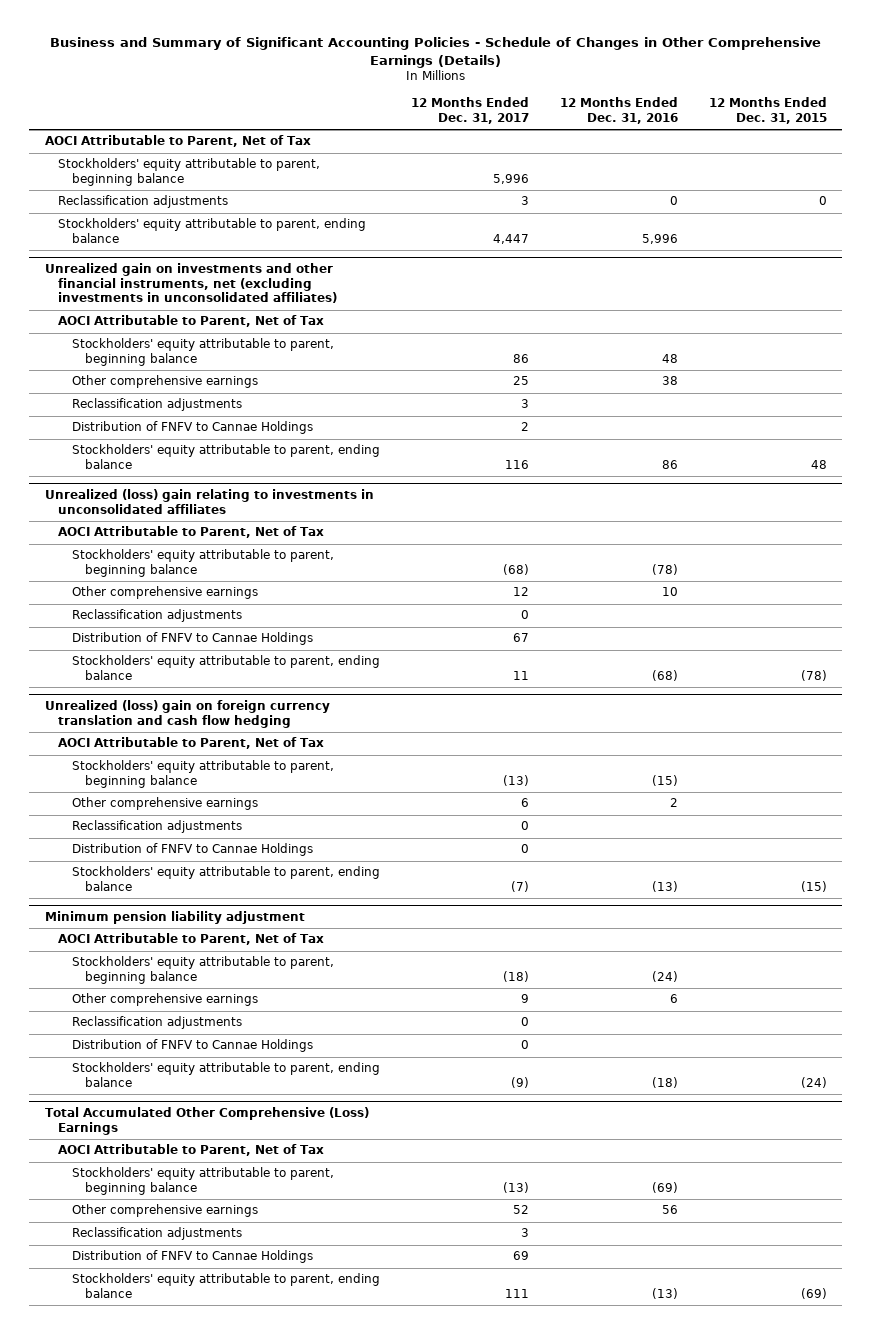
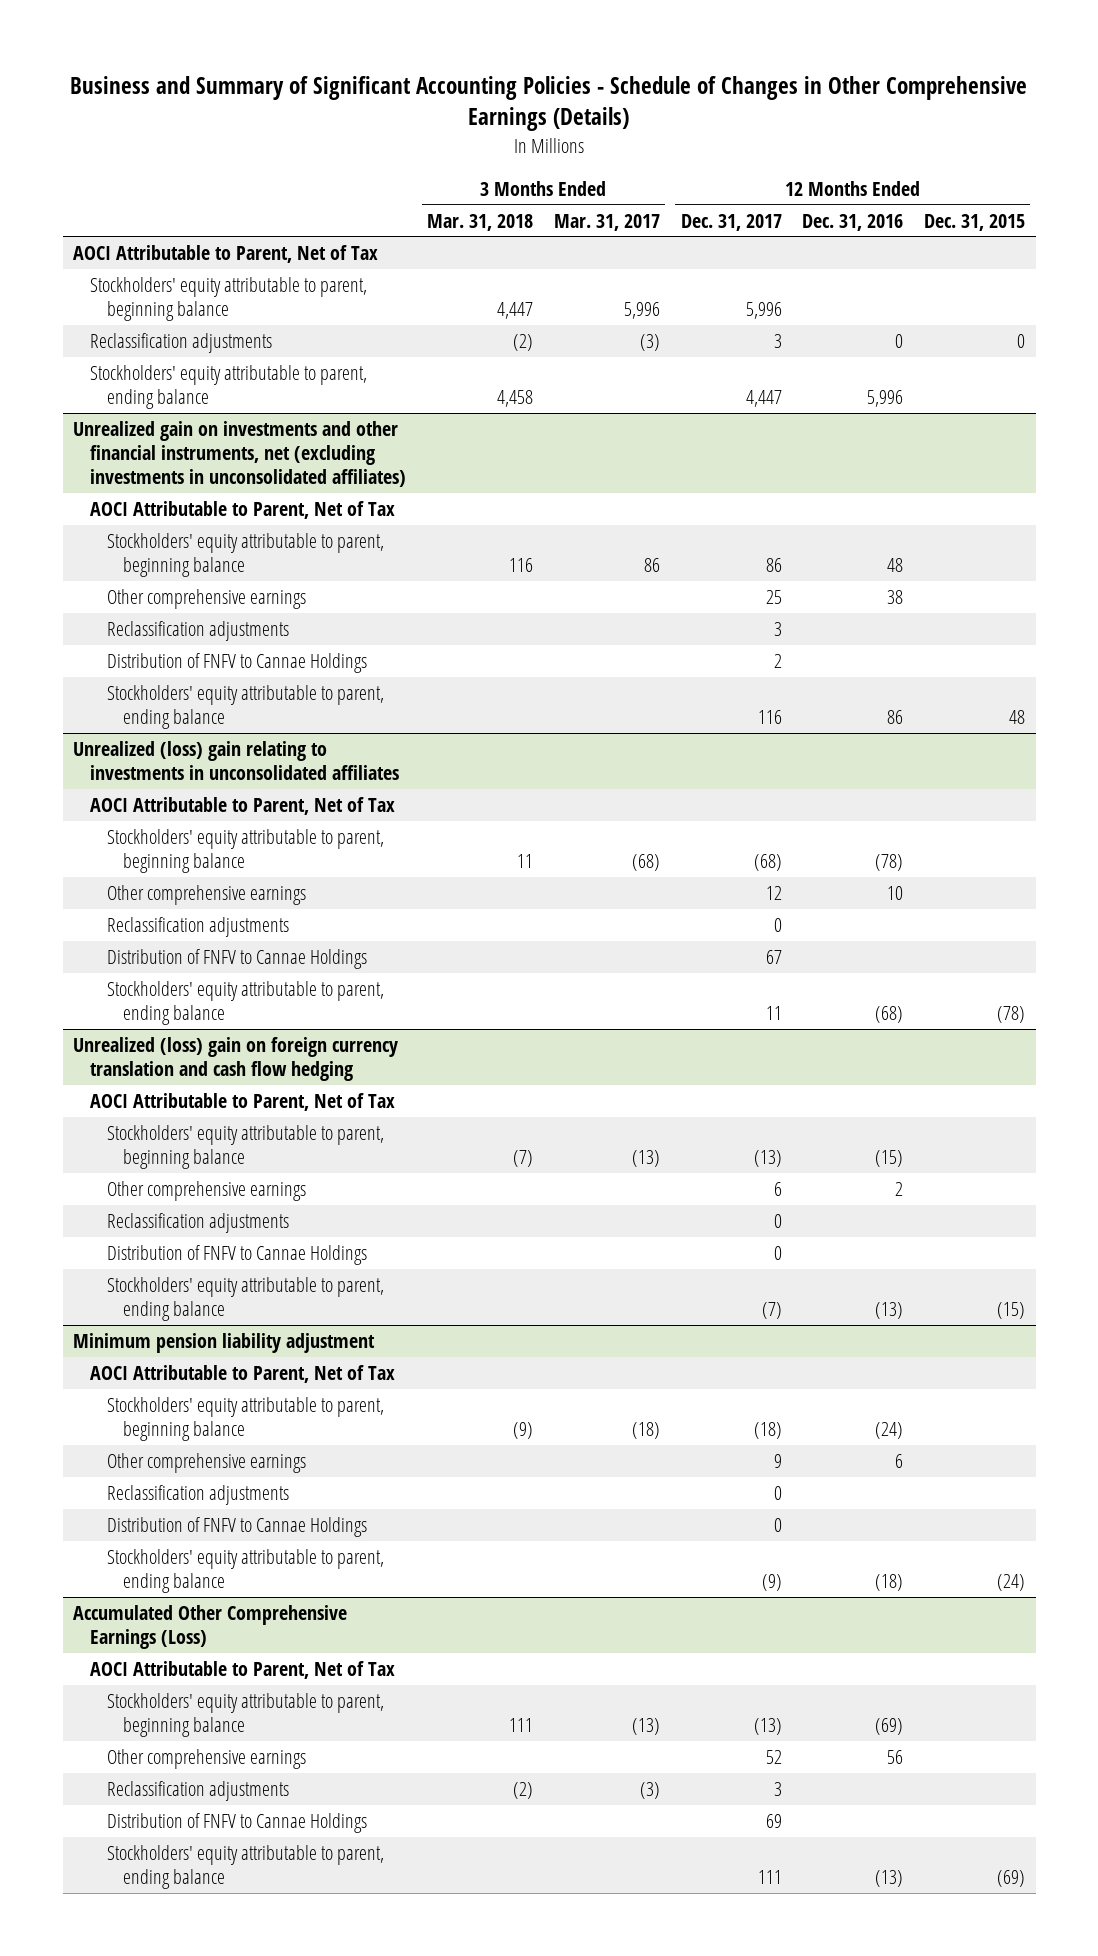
- | 12 Months Ended Dec. 31, 2017 | 12 Months Ended Dec. 31, 2016 | 12 Months Ended Dec. 31, 2015
+ | 3 Months Ended Mar. 31, 2018 | 3 Months Ended Mar. 31, 2017 | 12 Months Ended Dec. 31, 2017 | 12 Months Ended Dec. 31, 2016 | 12 Months Ended Dec. 31, 2015
- Total Accumulated Other Comprehensive (Loss) Earnings
+ Accumulated Other Comprehensive Earnings (Loss)

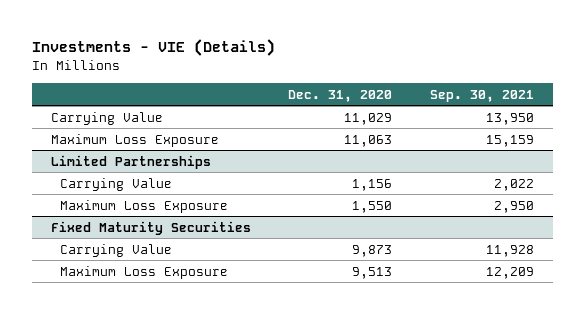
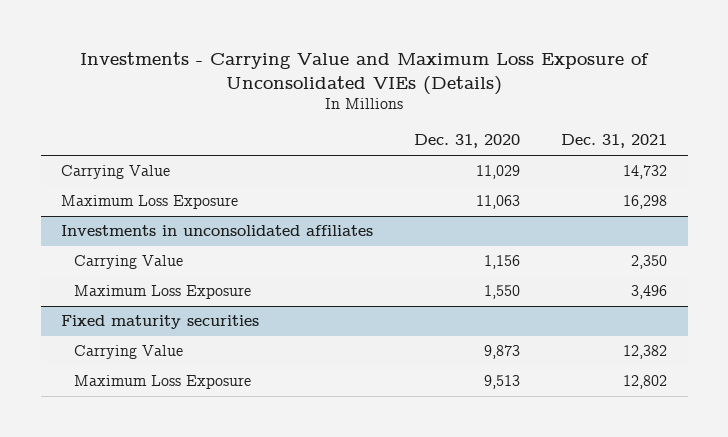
- Investments - VIE (Details)
+ Investments - Carrying Value and Maximum Loss Exposure of Unconsolidated VIEs (Details)
- | Dec. 31, 2020 | Sep. 30, 2021
+ | Dec. 31, 2020 | Dec. 31, 2021
- Limited Partnerships
+ Investments in unconsolidated affiliates
- Fixed Maturity Securities
+ Fixed maturity securities

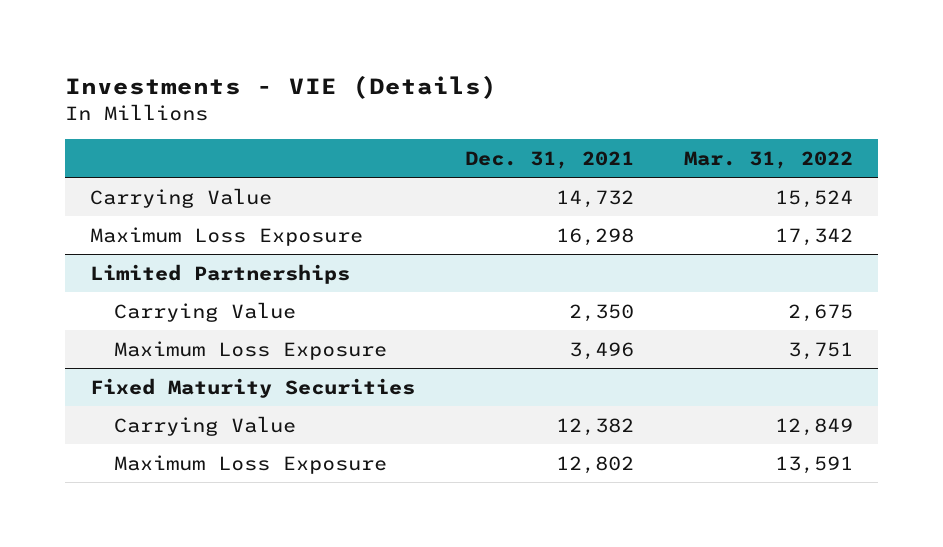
- Investments - Carrying Value and Maximum Loss Exposure of Unconsolidated VIEs (Details)
+ Investments - VIE (Details)
- | Dec. 31, 2020 | Dec. 31, 2021
+ | Dec. 31, 2021 | Mar. 31, 2022
- Investments in unconsolidated affiliates
+ Limited Partnerships
- Fixed maturity securities
+ Fixed Maturity Securities

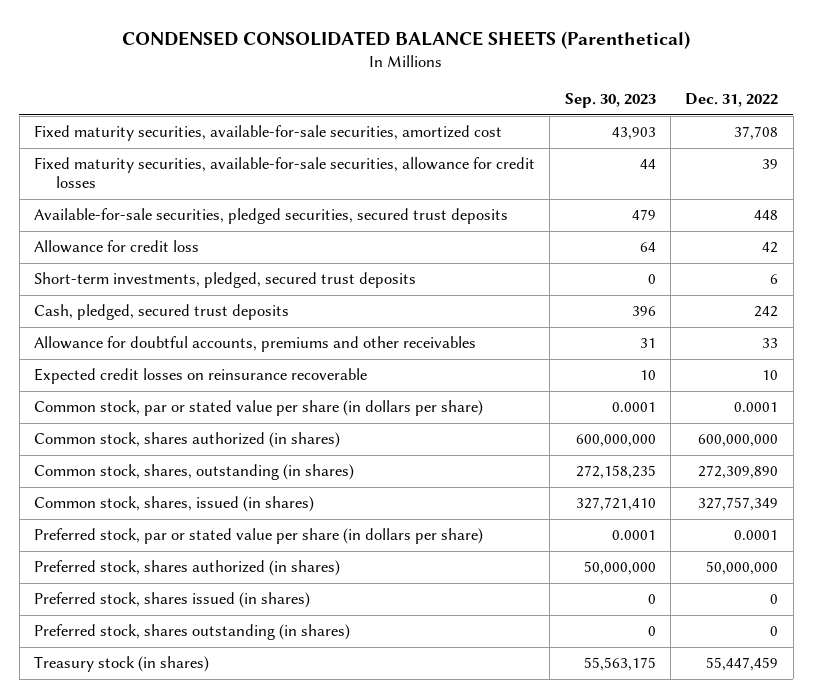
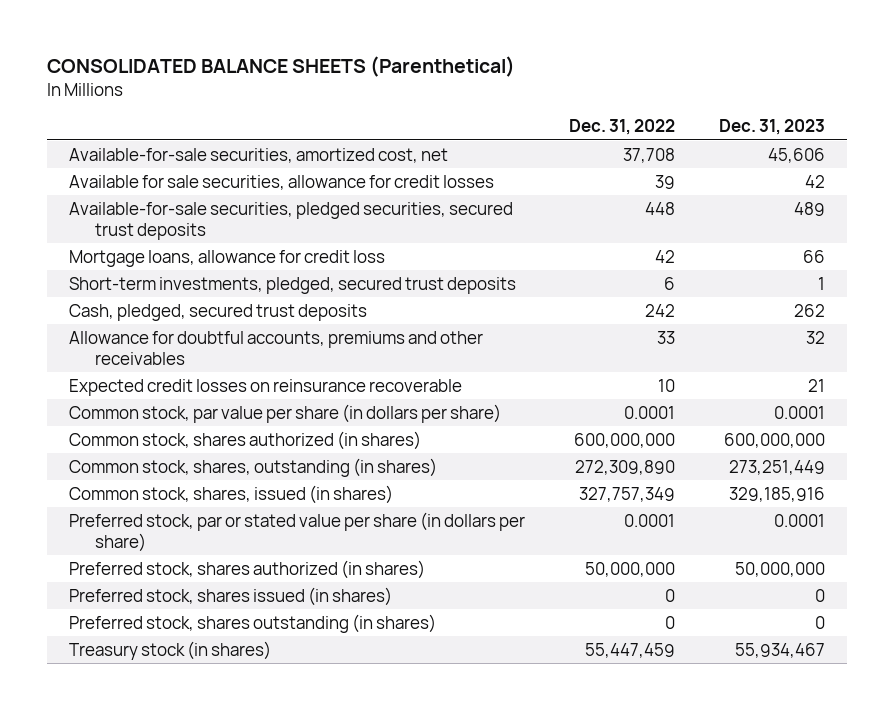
- CONDENSED CONSOLIDATED BALANCE SHEETS (Parenthetical)
+ CONSOLIDATED BALANCE SHEETS (Parenthetical)
- | Sep. 30, 2023 | Dec. 31, 2022
+ | Dec. 31, 2022 | Dec. 31, 2023
- Fixed maturity securities, available-for-sale securities, amortized cost | 43,903 | 37,708
- Fixed maturity securities, available-for-sale securities, allowance for credit losses | 44 | 39
+ Available-for-sale securities, amortized cost, net | 37,708 | 45,606
+ Available for sale securities, allowance for credit losses | 39 | 42
- Allowance for credit loss | 64 | 42
+ Mortgage loans, allowance for credit loss | 42 | 66
- Common stock, par or stated value per share (in dollars per share) | 0.0001 | 0.0001
+ Common stock, par value per share (in dollars per share) | 0.0001 | 0.0001

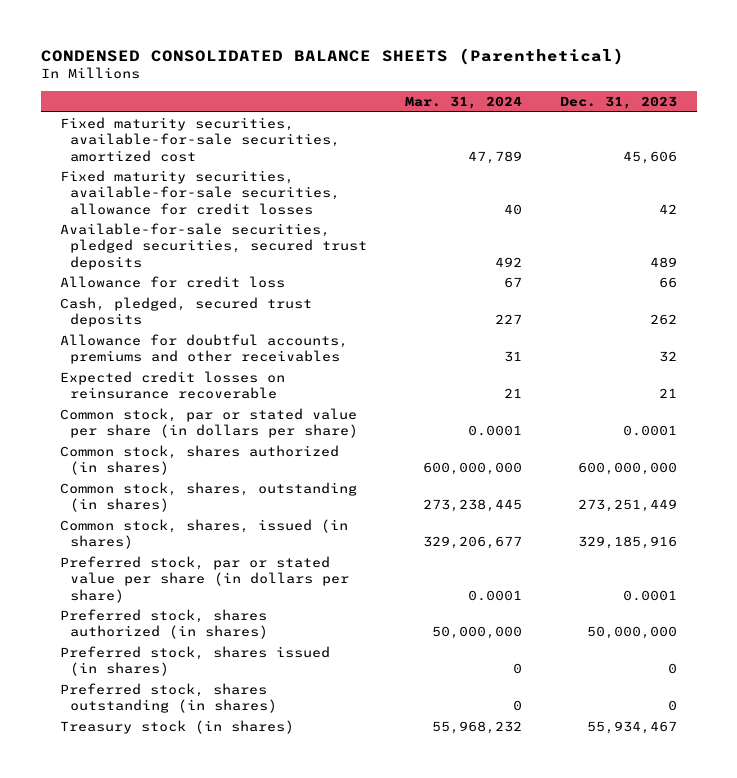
- CONSOLIDATED BALANCE SHEETS (Parenthetical)
+ CONDENSED CONSOLIDATED BALANCE SHEETS (Parenthetical)
- | Dec. 31, 2022 | Dec. 31, 2023
+ | Mar. 31, 2024 | Dec. 31, 2023
- Available-for-sale securities, amortized cost, net | 37,708 | 45,606
- Available for sale securities, allowance for credit losses | 39 | 42
+ Fixed maturity securities, available-for-sale securities, amortized cost | 47,789 | 45,606
+ Fixed maturity securities, available-for-sale securities, allowance for credit losses | 40 | 42
- Mortgage loans, allowance for credit loss | 42 | 66
- Short-term investments, pledged, secured trust deposits | 6 | 1
+ Allowance for credit loss | 67 | 66
- Common stock, par value per share (in dollars per share) | 0.0001 | 0.0001
+ Common stock, par or stated value per share (in dollars per share) | 0.0001 | 0.0001

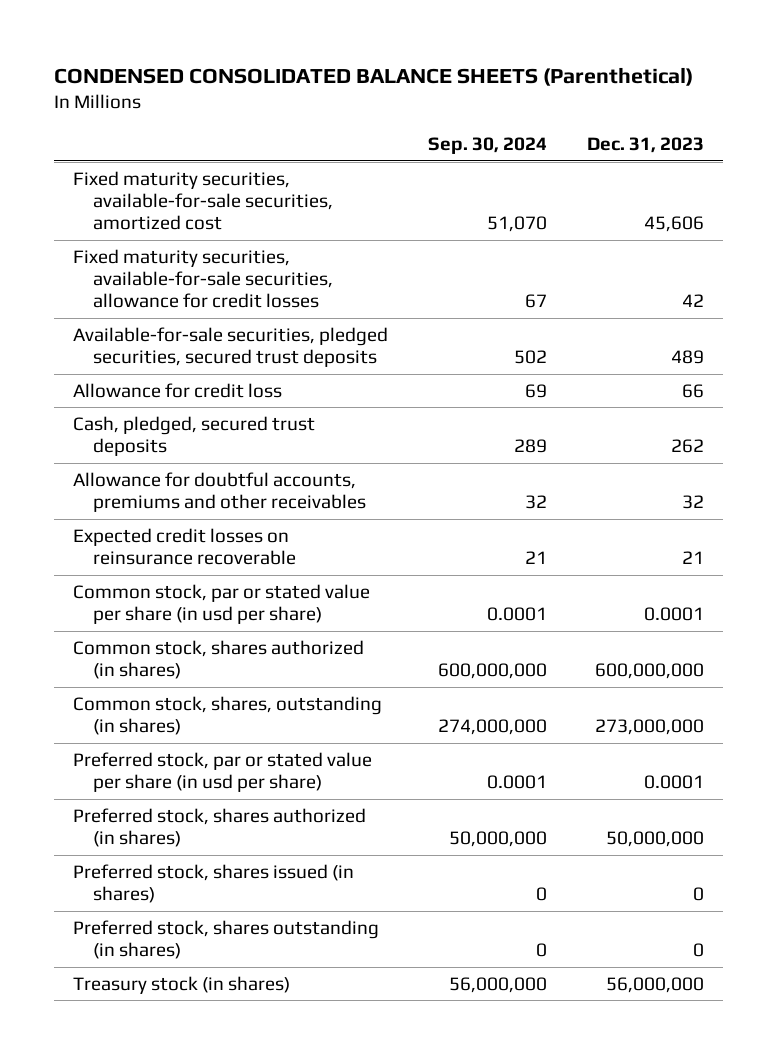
- | Mar. 31, 2024 | Dec. 31, 2023
+ | Sep. 30, 2024 | Dec. 31, 2023
- Common stock, par or stated value per share (in dollars per share) | 0.0001 | 0.0001
+ Common stock, par or stated value per share (in usd per share) | 0.0001 | 0.0001
- Common stock, shares, outstanding (in shares) | 273,238,445 | 273,251,449
- Common stock, shares, issued (in shares) | 329,206,677 | 329,185,916
- Preferred stock, par or stated value per share (in dollars per share) | 0.0001 | 0.0001
+ Common stock, shares, outstanding (in shares) | 274,000,000 | 273,000,000
+ Preferred stock, par or stated value per share (in usd per share) | 0.0001 | 0.0001
- Treasury stock (in shares) | 55,968,232 | 55,934,467
+ Treasury stock (in shares) | 56,000,000 | 56,000,000

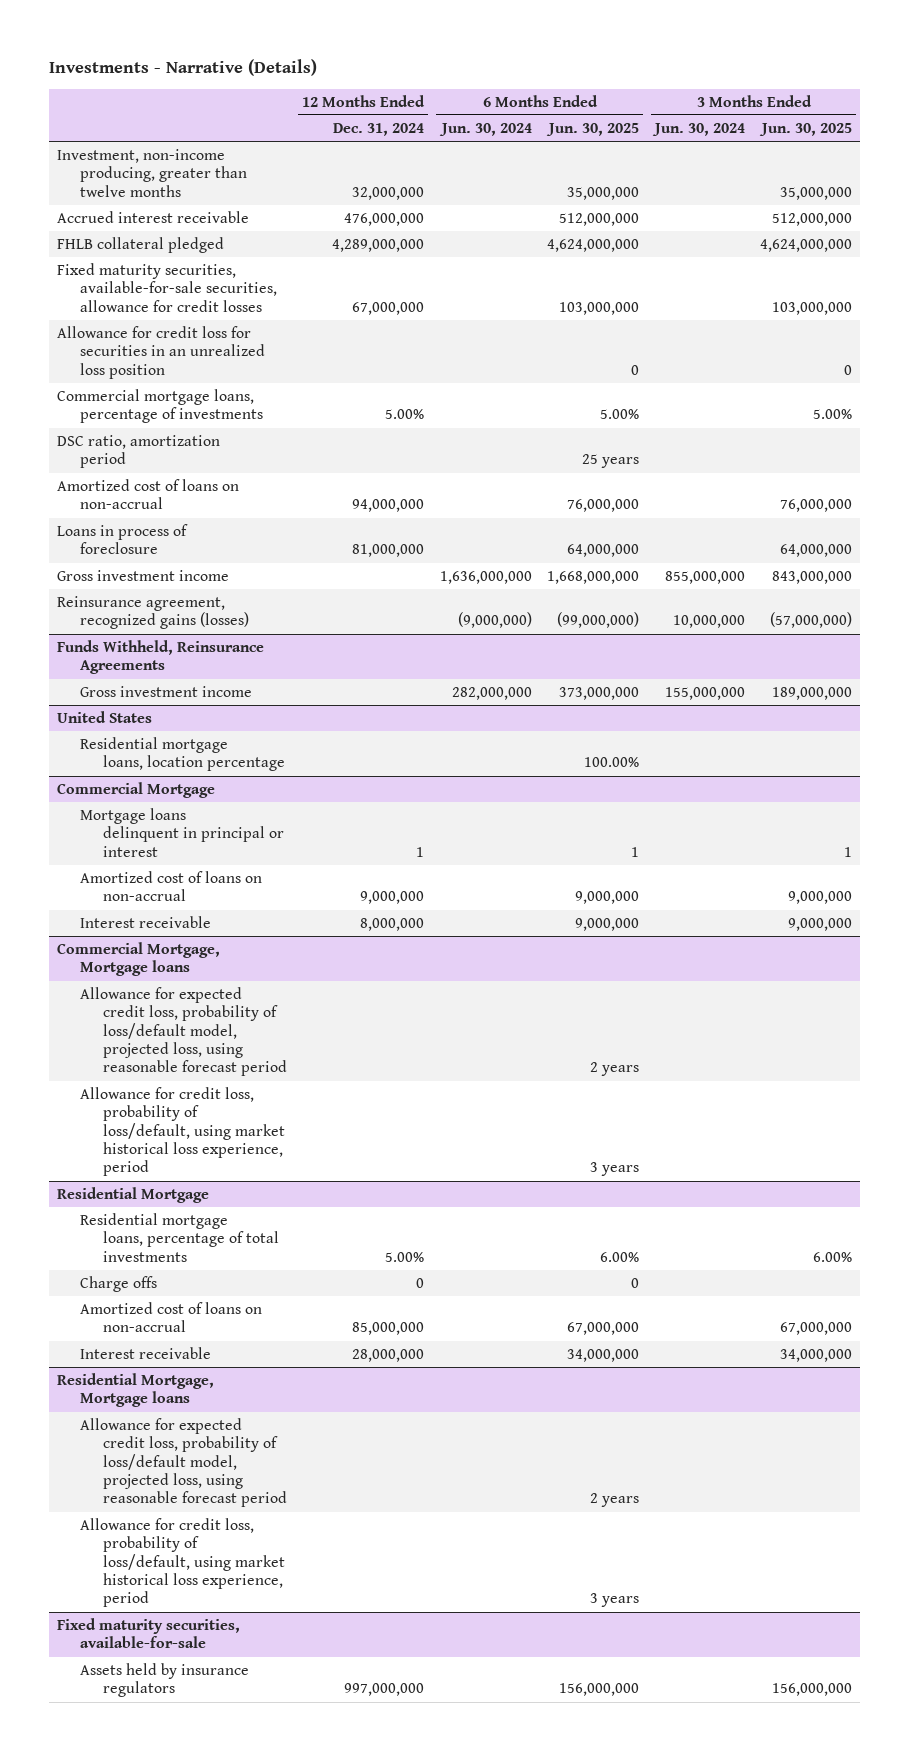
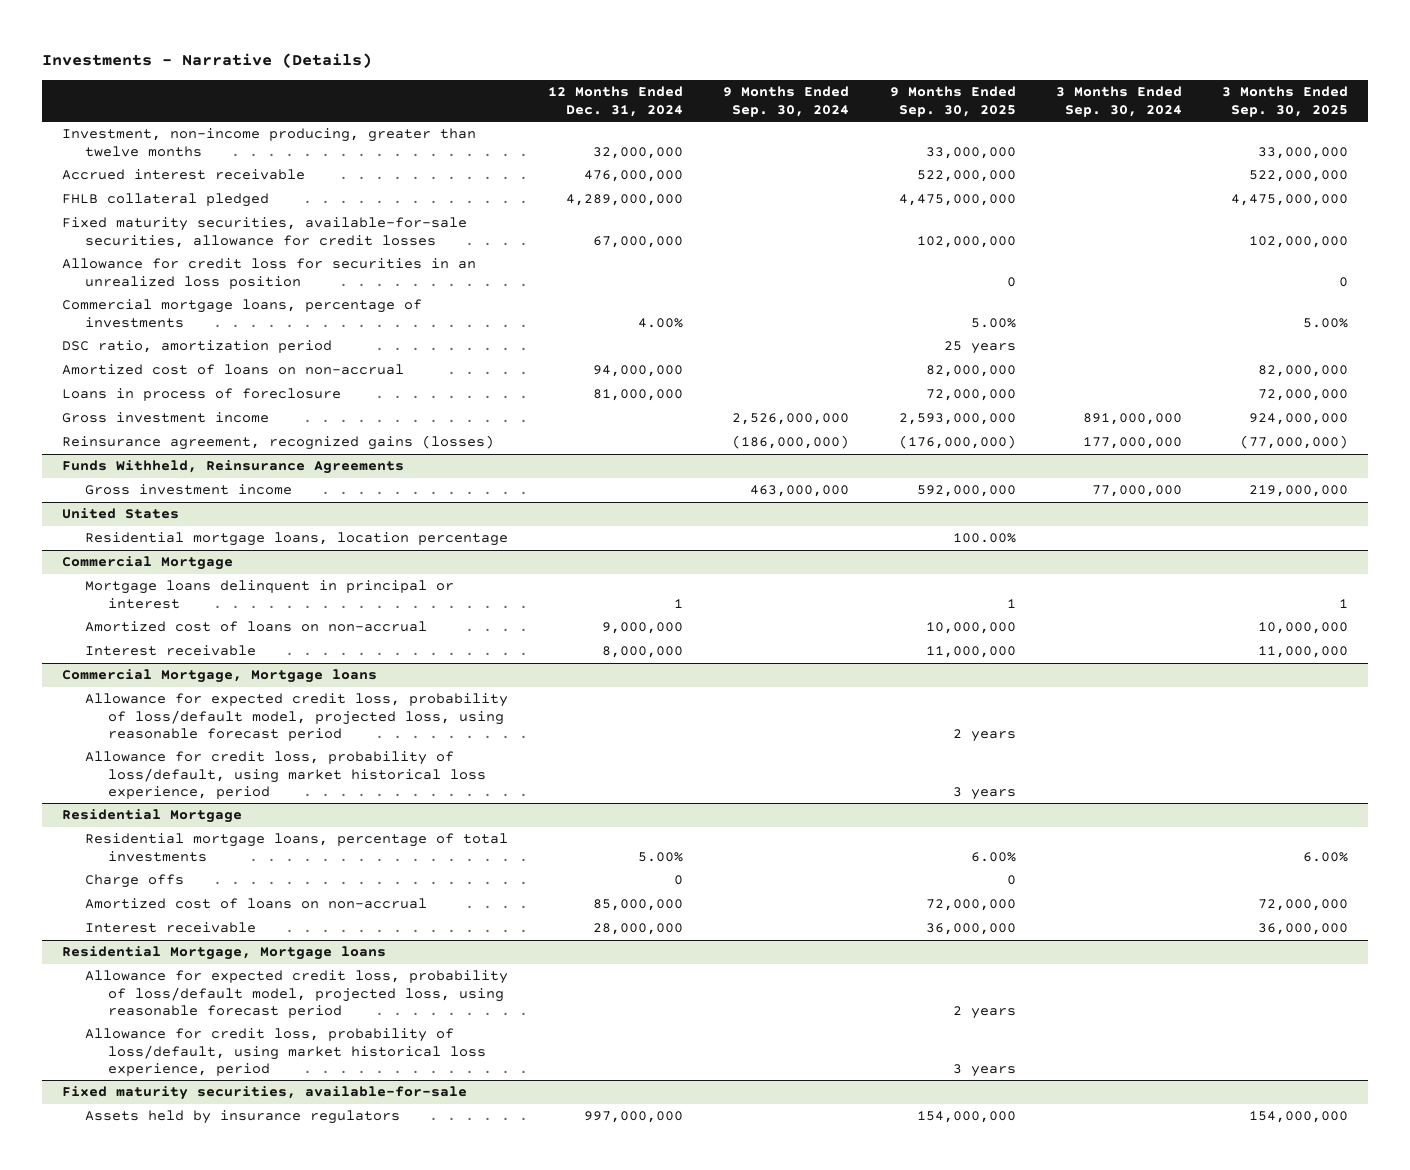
- | 12 Months Ended Dec. 31, 2024 | 6 Months Ended Jun. 30, 2024 | 6 Months Ended Jun. 30, 2025 | 3 Months Ended Jun. 30, 2024 | 3 Months Ended Jun. 30, 2025
+ | 12 Months Ended Dec. 31, 2024 | 9 Months Ended Sep. 30, 2024 | 9 Months Ended Sep. 30, 2025 | 3 Months Ended Sep. 30, 2024 | 3 Months Ended Sep. 30, 2025
- Commercial mortgage loans, percentage of investments | 5.00% | | 5.00% | | 5.00%
+ Commercial mortgage loans, percentage of investments | 4.00% | | 5.00% | | 5.00%

